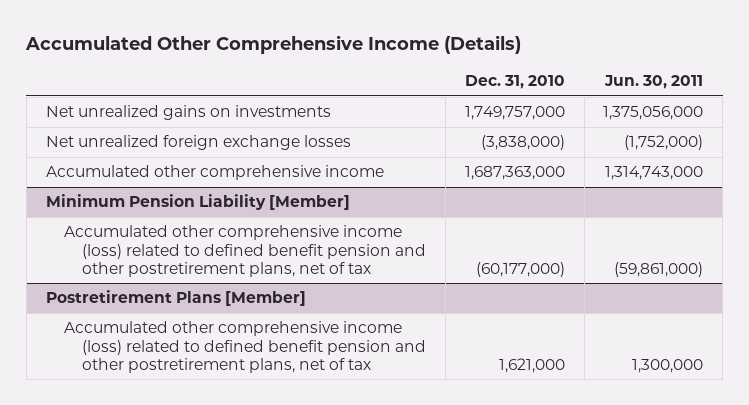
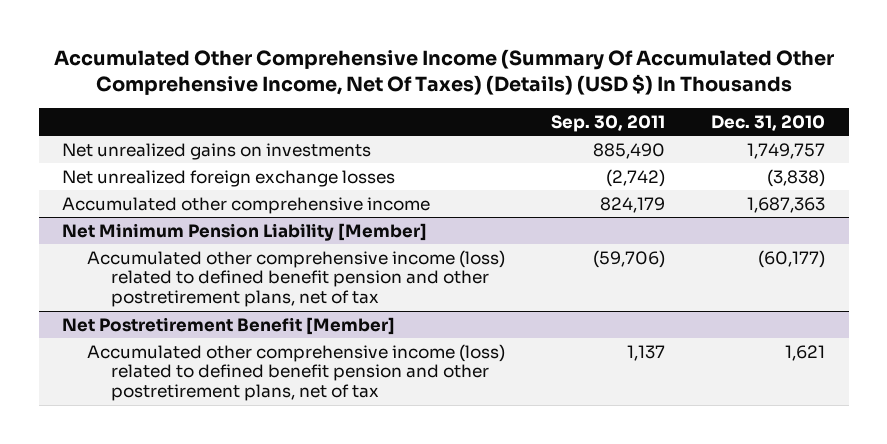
- Accumulated Other Comprehensive Income (Details)
+ Accumulated Other Comprehensive Income (Summary Of Accumulated Other Comprehensive Income, Net Of Taxes) (Details) (USD $) In Thousands
- | Dec. 31, 2010 | Jun. 30, 2011
+ | Sep. 30, 2011 | Dec. 31, 2010
- Net unrealized gains on investments | 1,749,757,000 | 1,375,056,000
- Net unrealized foreign exchange losses | (3,838,000) | (1,752,000)
- Accumulated other comprehensive income | 1,687,363,000 | 1,314,743,000
- Minimum Pension Liability [Member]
- Accumulated other comprehensive income (loss) related to defined benefit pension and other postretirement plans, net of tax | (60,177,000) | (59,861,000)
- Postretirement Plans [Member]
- Accumulated other comprehensive income (loss) related to defined benefit pension and other postretirement plans, net of tax | 1,621,000 | 1,300,000
+ Net unrealized gains on investments | 885,490 | 1,749,757
+ Net unrealized foreign exchange losses | (2,742) | (3,838)
+ Accumulated other comprehensive income | 824,179 | 1,687,363
+ Net Minimum Pension Liability [Member]
+ Accumulated other comprehensive income (loss) related to defined benefit pension and other postretirement plans, net of tax | (59,706) | (60,177)
+ Net Postretirement Benefit [Member]
+ Accumulated other comprehensive income (loss) related to defined benefit pension and other postretirement plans, net of tax | 1,137 | 1,621

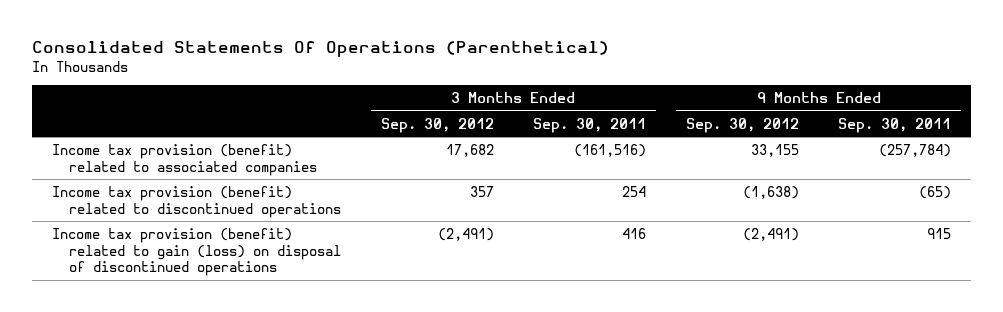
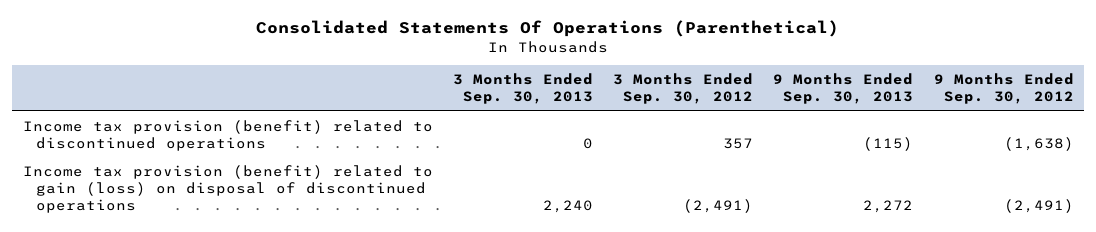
- | 3 Months Ended Sep. 30, 2012 | 3 Months Ended Sep. 30, 2011 | 9 Months Ended Sep. 30, 2012 | 9 Months Ended Sep. 30, 2011
+ | 3 Months Ended Sep. 30, 2013 | 3 Months Ended Sep. 30, 2012 | 9 Months Ended Sep. 30, 2013 | 9 Months Ended Sep. 30, 2012
- Income tax provision (benefit) related to associated companies | 17,682 | (161,516) | 33,155 | (257,784)

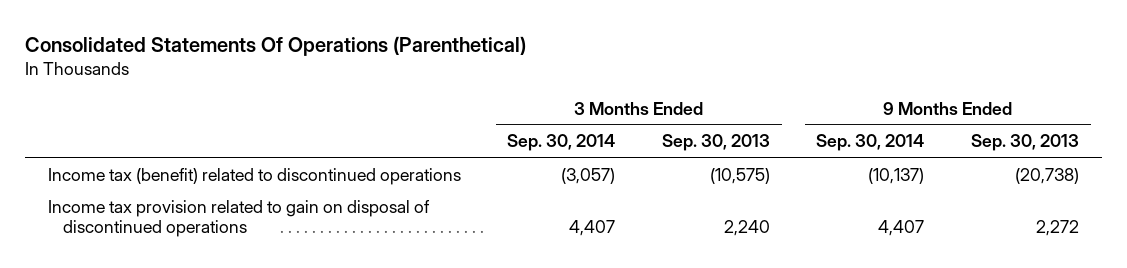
- | 3 Months Ended Sep. 30, 2013 | 3 Months Ended Sep. 30, 2012 | 9 Months Ended Sep. 30, 2013 | 9 Months Ended Sep. 30, 2012
+ | 3 Months Ended Sep. 30, 2014 | 3 Months Ended Sep. 30, 2013 | 9 Months Ended Sep. 30, 2014 | 9 Months Ended Sep. 30, 2013
- Income tax provision (benefit) related to discontinued operations | 0 | 357 | (115) | (1,638)
- Income tax provision (benefit) related to gain (loss) on disposal of discontinued operations | 2,240 | (2,491) | 2,272 | (2,491)
+ Income tax (benefit) related to discontinued operations | (3,057) | (10,575) | (10,137) | (20,738)
+ Income tax provision related to gain on disposal of discontinued operations | 4,407 | 2,240 | 4,407 | 2,272

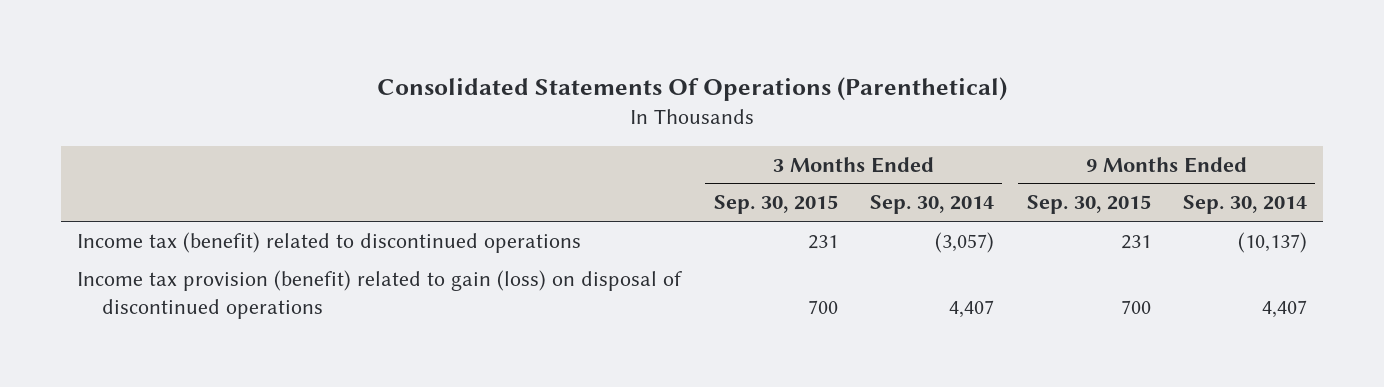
- | 3 Months Ended Sep. 30, 2014 | 3 Months Ended Sep. 30, 2013 | 9 Months Ended Sep. 30, 2014 | 9 Months Ended Sep. 30, 2013
+ | 3 Months Ended Sep. 30, 2015 | 3 Months Ended Sep. 30, 2014 | 9 Months Ended Sep. 30, 2015 | 9 Months Ended Sep. 30, 2014
- Income tax provision related to gain on disposal of discontinued operations | 4,407 | 2,240 | 4,407 | 2,272
+ Income tax provision (benefit) related to gain (loss) on disposal of discontinued operations | 700 | 4,407 | 700 | 4,407

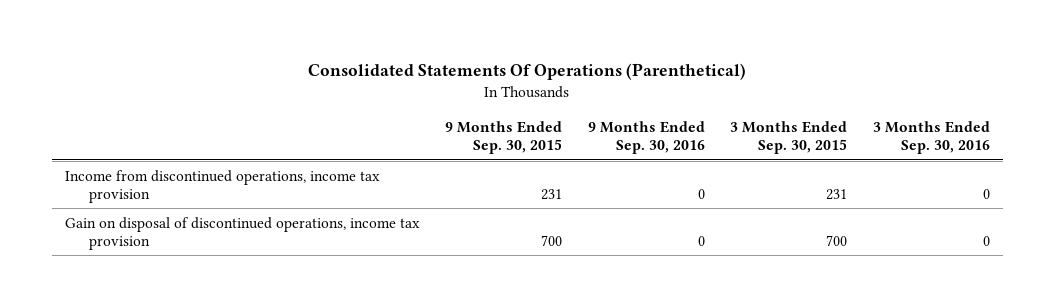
- | 3 Months Ended Sep. 30, 2015 | 3 Months Ended Sep. 30, 2014 | 9 Months Ended Sep. 30, 2015 | 9 Months Ended Sep. 30, 2014
+ | 9 Months Ended Sep. 30, 2015 | 9 Months Ended Sep. 30, 2016 | 3 Months Ended Sep. 30, 2015 | 3 Months Ended Sep. 30, 2016
- Income tax (benefit) related to discontinued operations | 231 | (3,057) | 231 | (10,137)
- Income tax provision (benefit) related to gain (loss) on disposal of discontinued operations | 700 | 4,407 | 700 | 4,407
+ Income from discontinued operations, income tax provision | 231 | 0 | 231 | 0
+ Gain on disposal of discontinued operations, income tax provision | 700 | 0 | 700 | 0

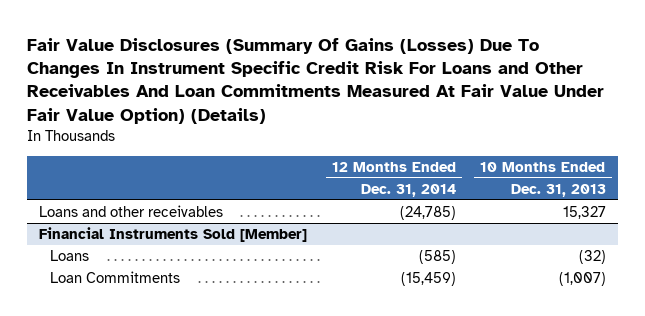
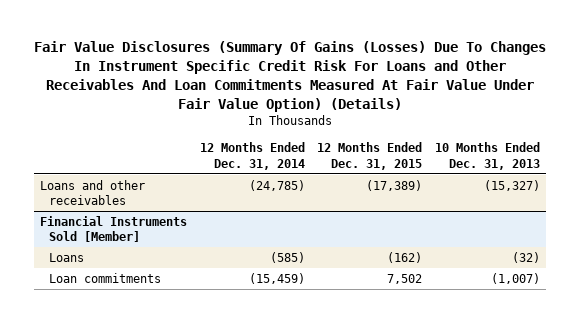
- | 12 Months Ended Dec. 31, 2014 | 10 Months Ended Dec. 31, 2013
+ | 12 Months Ended Dec. 31, 2014 | 12 Months Ended Dec. 31, 2015 | 10 Months Ended Dec. 31, 2013
- Loans and other receivables | (24,785) | 15,327
+ Loans and other receivables | (24,785) | (17,389) | (15,327)
@ Financial Instruments Sold [Member]
- Loan Commitments | (15,459) | (1,007)
+ Loan commitments | (15,459) | 7,502 | (1,007)

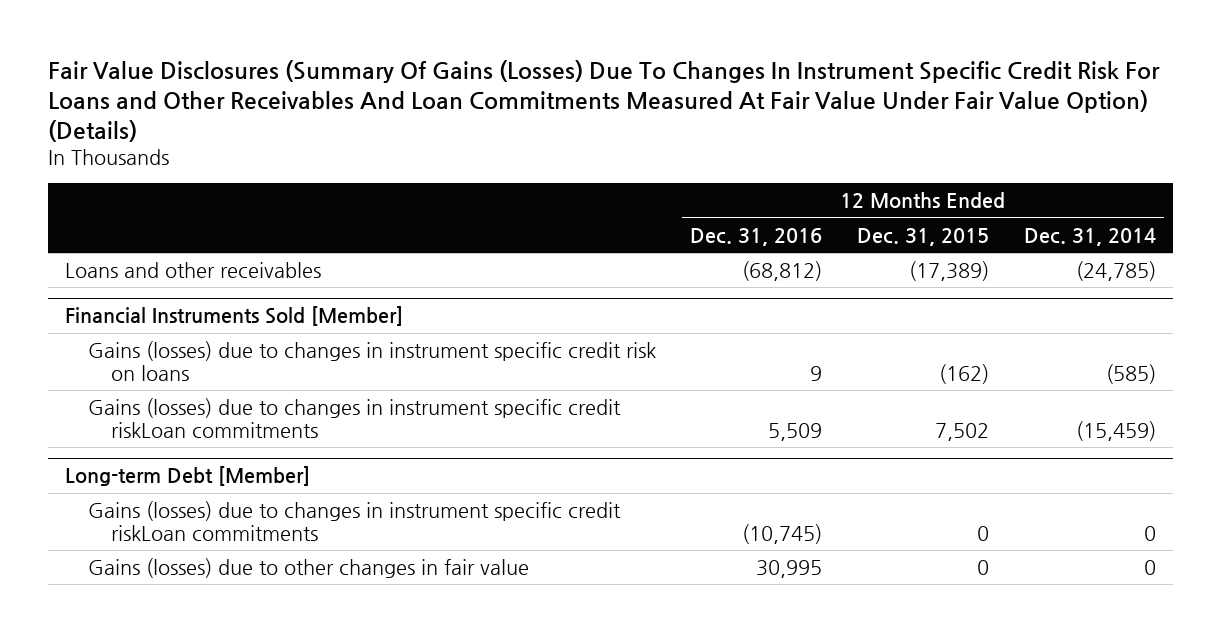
- | 12 Months Ended Dec. 31, 2014 | 12 Months Ended Dec. 31, 2015 | 10 Months Ended Dec. 31, 2013
+ | 12 Months Ended Dec. 31, 2016 | 12 Months Ended Dec. 31, 2015 | 12 Months Ended Dec. 31, 2014
@ Financial Instruments Sold [Member]
- Loans | (585) | (162) | (32)
- Loan commitments | (15,459) | 7,502 | (1,007)
+ Gains (losses) due to changes in instrument specific credit risk on loans | 9 | (162) | (585)
+ Gains (losses) due to changes in instrument specific credit riskLoan commitments | 5,509 | 7,502 | (15,459)
+ Long-term Debt [Member]
+ Gains (losses) due to changes in instrument specific credit riskLoan commitments | (10,745) | 0 | 0
+ Gains (losses) due to other changes in fair value | 30,995 | 0 | 0

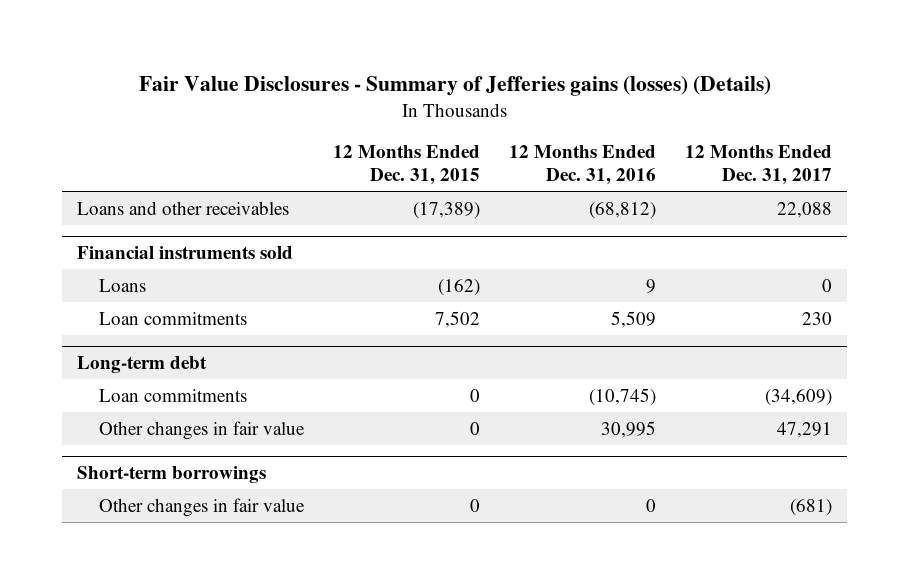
- Fair Value Disclosures (Summary Of Gains (Losses) Due To Changes In Instrument Specific Credit Risk For Loans and Other Receivables And Loan Commitments Measured At Fair Value Under Fair Value Option) (Details)
+ Fair Value Disclosures - Summary of Jefferies gains (losses) (Details)
- | 12 Months Ended Dec. 31, 2016 | 12 Months Ended Dec. 31, 2015 | 12 Months Ended Dec. 31, 2014
+ | 12 Months Ended Dec. 31, 2015 | 12 Months Ended Dec. 31, 2016 | 12 Months Ended Dec. 31, 2017
- Financial Instruments Sold [Member]
- Gains (losses) due to changes in instrument specific credit risk on loans | 9 | (162) | (585)
- Gains (losses) due to changes in instrument specific credit riskLoan commitments | 5,509 | 7,502 | (15,459)
- Long-term Debt [Member]
- Gains (losses) due to changes in instrument specific credit riskLoan commitments | (10,745) | 0 | 0
- Gains (losses) due to other changes in fair value | 30,995 | 0 | 0
+ Financial instruments sold
+ Loans | (162) | 9 | 0
+ Loan commitments | 7,502 | 5,509 | 230
+ Long-term debt
+ Loan commitments | 0 | (10,745) | (34,609)
+ Other changes in fair value | 0 | 30,995 | 47,291
+ Short-term borrowings
+ Other changes in fair value | 0 | 0 | (681)

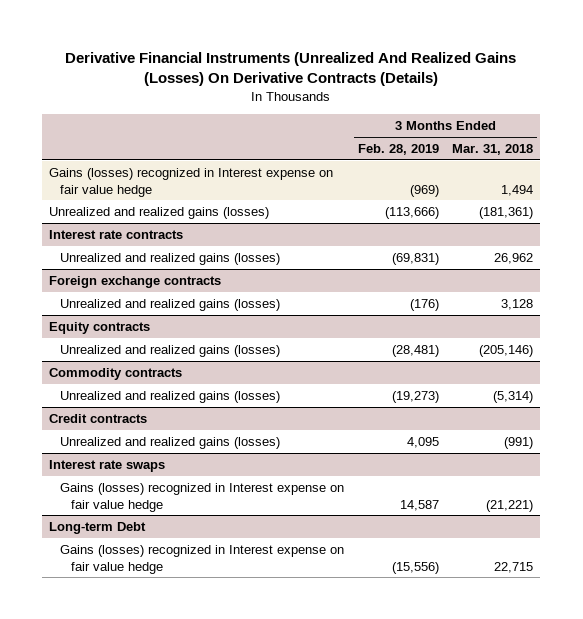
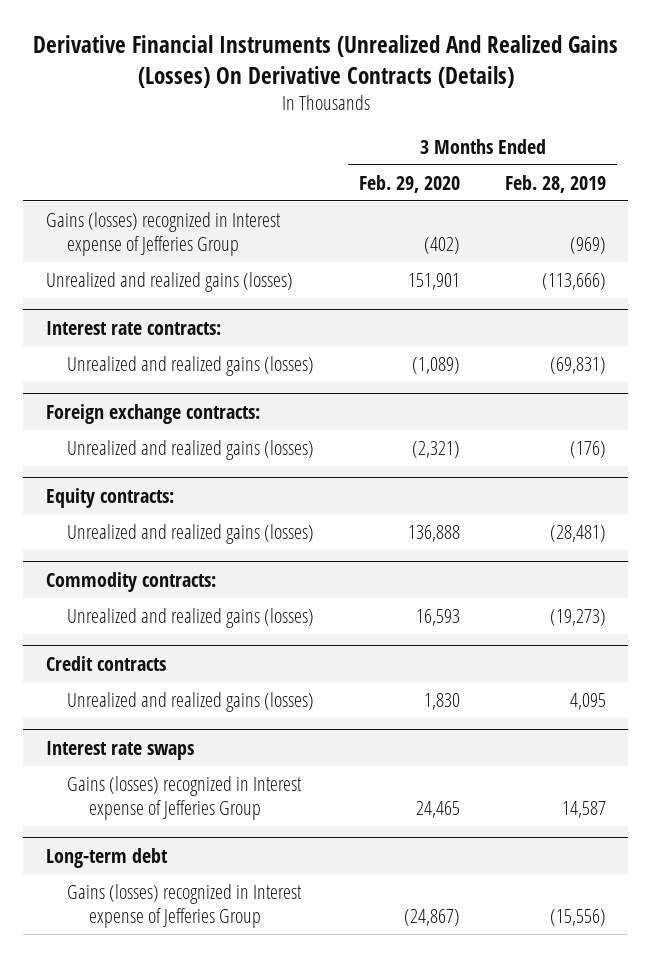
- | 3 Months Ended Feb. 28, 2019 | 3 Months Ended Mar. 31, 2018
+ | 3 Months Ended Feb. 29, 2020 | 3 Months Ended Feb. 28, 2019
- Gains (losses) recognized in Interest expense on fair value hedge | (969) | 1,494
+ Gains (losses) recognized in Interest expense of Jefferies Group | (402) | (969)
- Interest rate contracts
+ Interest rate contracts:
- Foreign exchange contracts
+ Foreign exchange contracts:
- Equity contracts
+ Equity contracts:
- Commodity contracts
+ Commodity contracts:
@ Interest rate swaps
- Gains (losses) recognized in Interest expense on fair value hedge | 14,587 | (21,221)
- Long-term Debt
- Gains (losses) recognized in Interest expense on fair value hedge | (15,556) | 22,715
@ Interest rate swaps
+ Gains (losses) recognized in Interest expense of Jefferies Group | 24,465 | 14,587
+ Long-term debt
+ Gains (losses) recognized in Interest expense of Jefferies Group | (24,867) | (15,556)

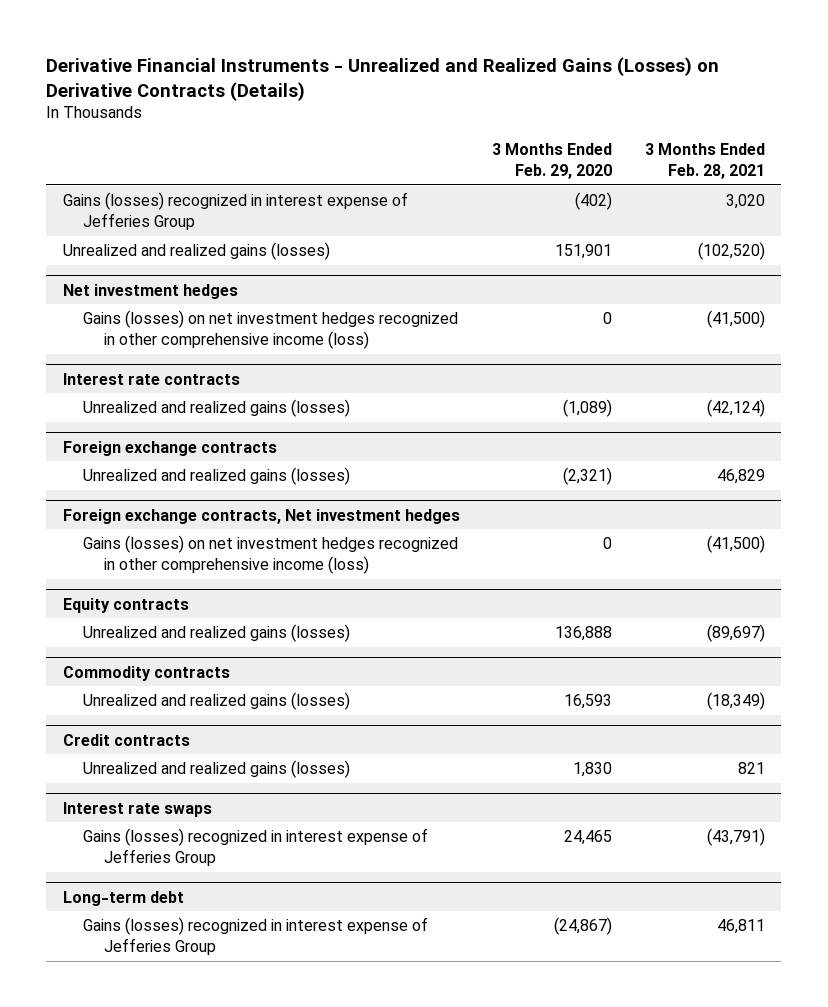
- Derivative Financial Instruments (Unrealized And Realized Gains (Losses) On Derivative Contracts (Details)
+ Derivative Financial Instruments - Unrealized and Realized Gains (Losses) on Derivative Contracts (Details)
- | 3 Months Ended Feb. 29, 2020 | 3 Months Ended Feb. 28, 2019
+ | 3 Months Ended Feb. 29, 2020 | 3 Months Ended Feb. 28, 2021
- Gains (losses) recognized in Interest expense of Jefferies Group | (402) | (969)
+ Gains (losses) recognized in interest expense of Jefferies Group | (402) | 3,020
- Interest rate contracts:
+ Net investment hedges
+ Gains (losses) on net investment hedges recognized in other comprehensive income (loss) | 0 | (41,500)
+ Interest rate contracts
- Foreign exchange contracts:
+ Foreign exchange contracts
- Equity contracts:
+ Foreign exchange contracts, Net investment hedges
+ Gains (losses) on net investment hedges recognized in other comprehensive income (loss) | 0 | (41,500)
+ Equity contracts
- Commodity contracts:
+ Commodity contracts
@ Interest rate swaps
- Gains (losses) recognized in Interest expense of Jefferies Group | 24,465 | 14,587
+ Gains (losses) recognized in interest expense of Jefferies Group | 24,465 | (43,791)
@ Long-term debt
- Gains (losses) recognized in Interest expense of Jefferies Group | (24,867) | (15,556)
+ Gains (losses) recognized in interest expense of Jefferies Group | (24,867) | 46,811

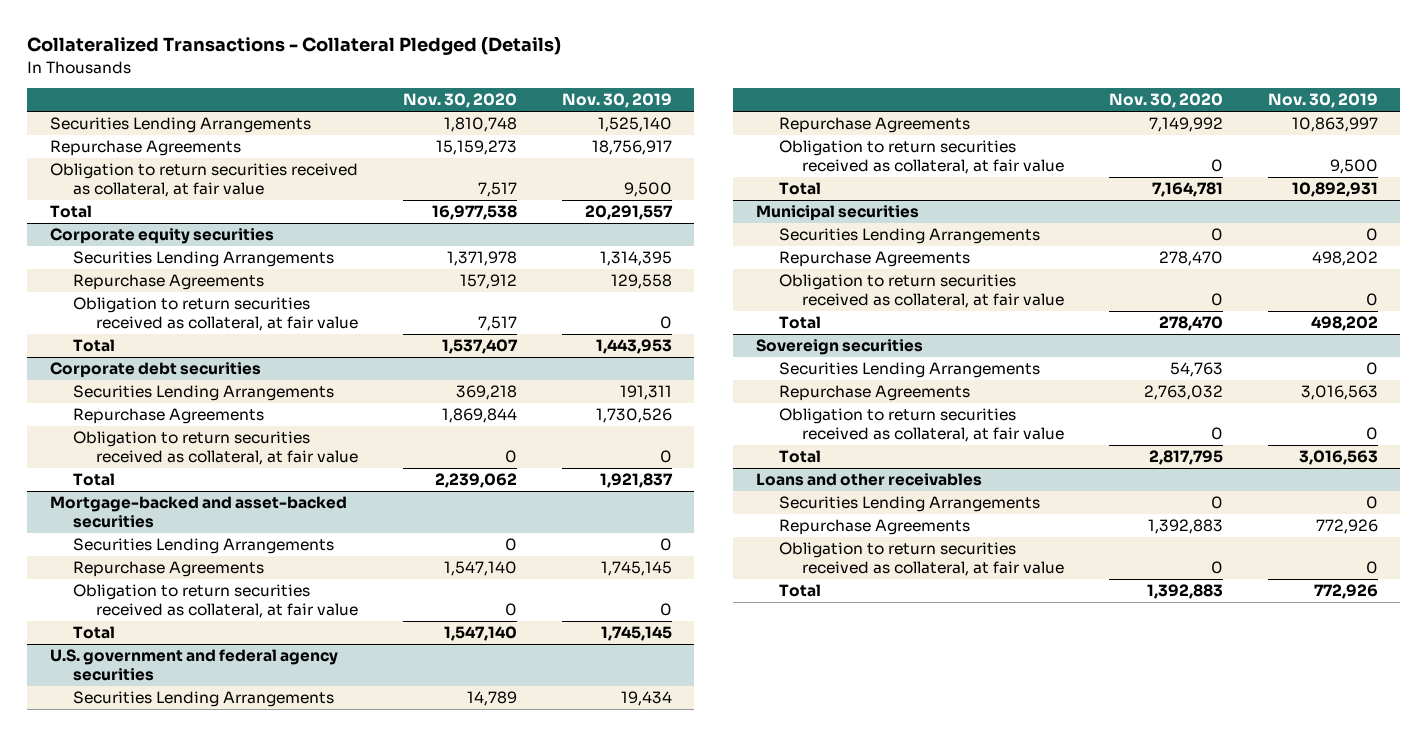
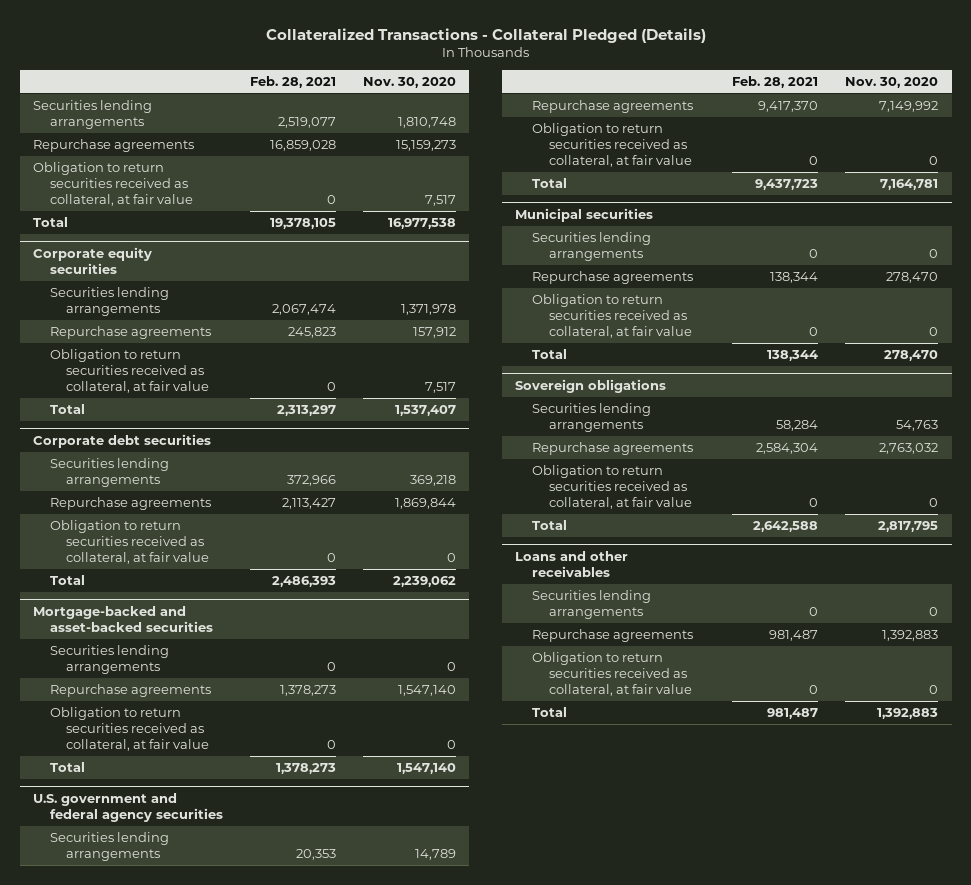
- | Nov. 30, 2020 | Nov. 30, 2019
+ | Feb. 28, 2021 | Nov. 30, 2020
- Securities Lending Arrangements | 1,810,748 | 1,525,140
- Repurchase Agreements | 15,159,273 | 18,756,917
+ Securities lending arrangements | 2,519,077 | 1,810,748
+ Repurchase agreements | 16,859,028 | 15,159,273
@ Corporate equity securities
- Securities Lending Arrangements | 1,371,978 | 1,314,395
- Repurchase Agreements | 157,912 | 129,558
+ Securities lending arrangements | 2,067,474 | 1,371,978
+ Repurchase agreements | 245,823 | 157,912
@ Corporate debt securities
- Securities Lending Arrangements | 369,218 | 191,311
- Repurchase Agreements | 1,869,844 | 1,730,526
+ Securities lending arrangements | 372,966 | 369,218
+ Repurchase agreements | 2,113,427 | 1,869,844
@ Mortgage-backed and asset-backed securities
- Securities Lending Arrangements | 0 | 0
- Repurchase Agreements | 1,547,140 | 1,745,145
+ Securities lending arrangements | 0 | 0
+ Repurchase agreements | 1,378,273 | 1,547,140
@ U.S. government and federal agency securities
- Securities Lending Arrangements | 14,789 | 19,434
- Repurchase Agreements | 7,149,992 | 10,863,997
+ Securities lending arrangements | 20,353 | 14,789
+ Repurchase agreements | 9,417,370 | 7,149,992
@ Municipal securities
- Securities Lending Arrangements | 0 | 0
- Repurchase Agreements | 278,470 | 498,202
+ Securities lending arrangements | 0 | 0
+ Repurchase agreements | 138,344 | 278,470
- Sovereign securities
- Securities Lending Arrangements | 54,763 | 0
- Repurchase Agreements | 2,763,032 | 3,016,563
+ Sovereign obligations
+ Securities lending arrangements | 58,284 | 54,763
+ Repurchase agreements | 2,584,304 | 2,763,032
@ Loans and other receivables
- Securities Lending Arrangements | 0 | 0
- Repurchase Agreements | 1,392,883 | 772,926
+ Securities lending arrangements | 0 | 0
+ Repurchase agreements | 981,487 | 1,392,883

